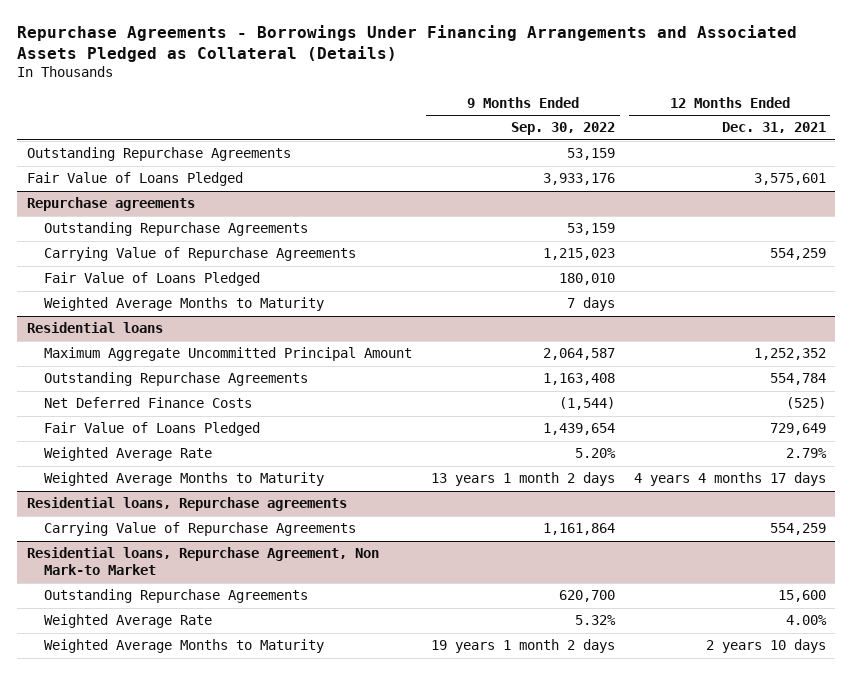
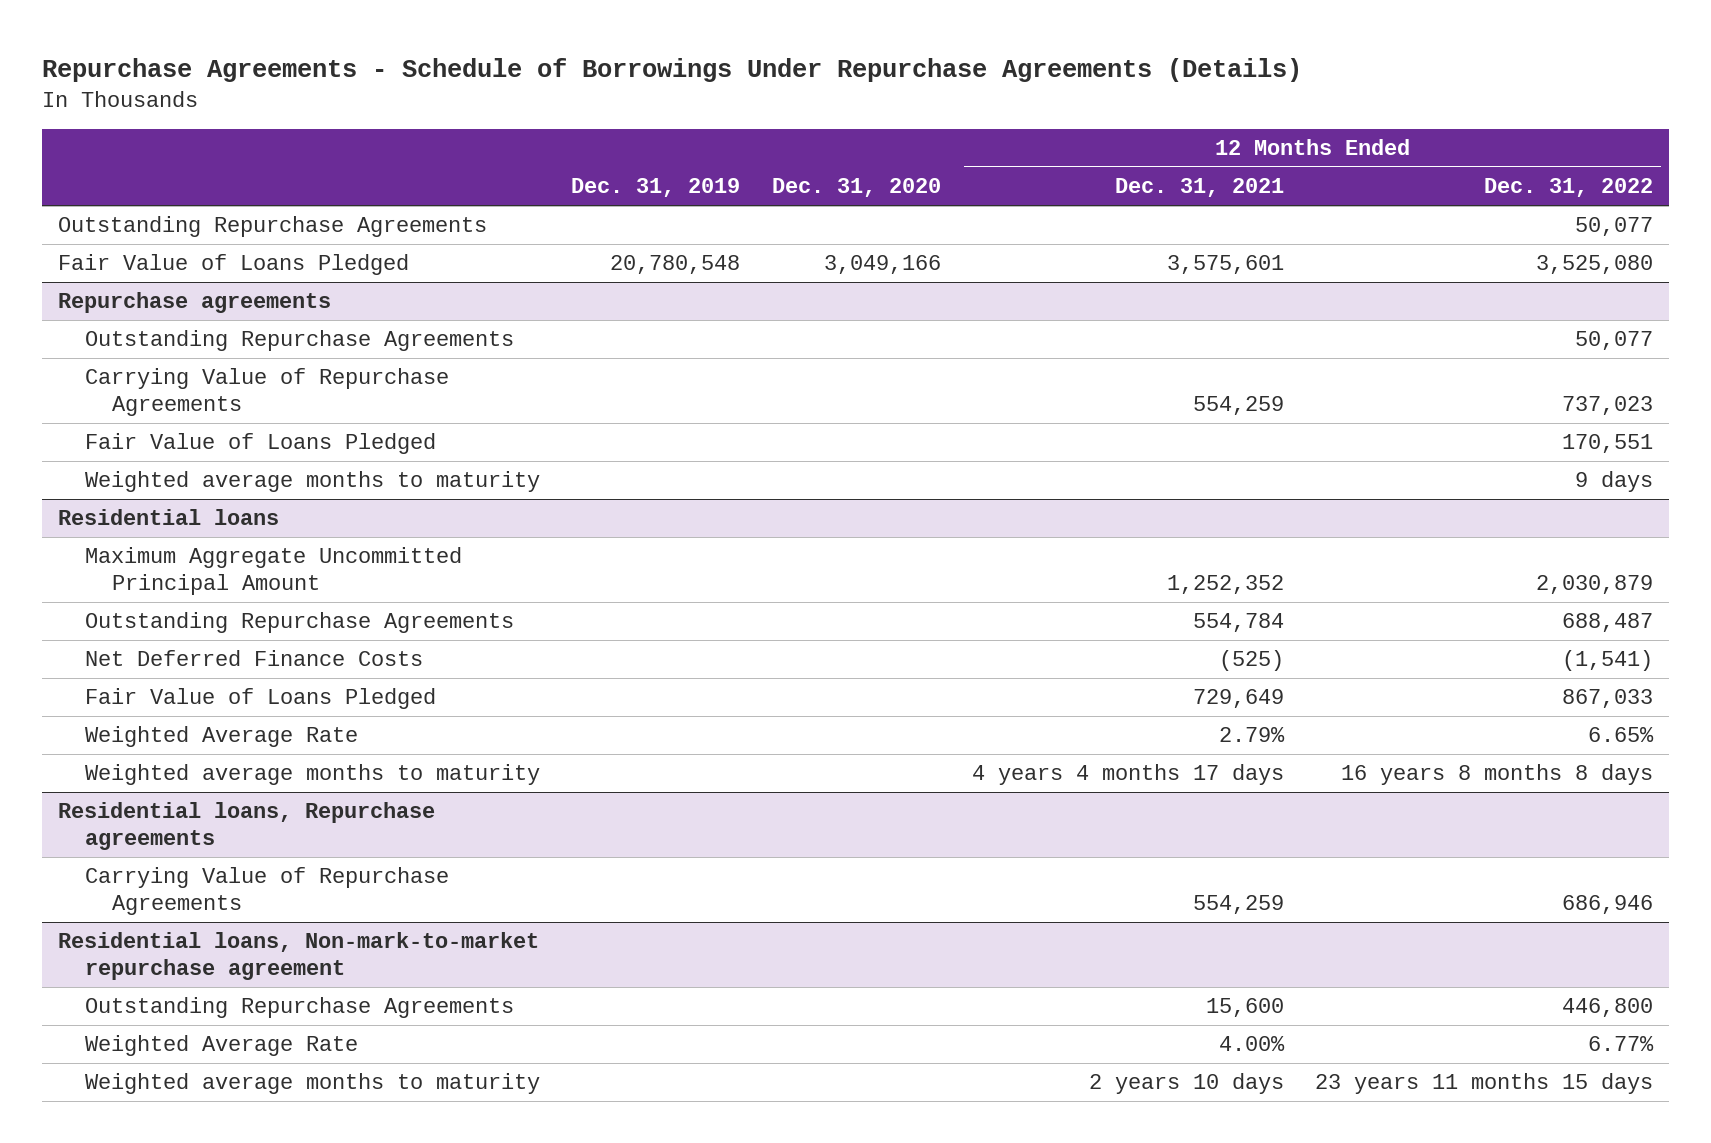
- Repurchase Agreements - Borrowings Under Financing Arrangements and Associated Assets Pledged as Collateral (Details)
+ Repurchase Agreements - Schedule of Borrowings Under Repurchase Agreements (Details)
- | 9 Months Ended Sep. 30, 2022 | 12 Months Ended Dec. 31, 2021
+ | Dec. 31, 2019 | Dec. 31, 2020 | 12 Months Ended Dec. 31, 2021 | 12 Months Ended Dec. 31, 2022
@ Repurchase agreements
- Weighted Average Months to Maturity | 7 days |
+ Weighted average months to maturity | | | | 9 days
@ Residential loans
- Weighted Average Months to Maturity | 13 years 1 month 2 days | 4 years 4 months 17 days
+ Weighted average months to maturity | | | 4 years 4 months 17 days | 16 years 8 months 8 days
- Residential loans, Repurchase Agreement, Non Mark-to Market
+ Residential loans, Non-mark-to-market repurchase agreement
- Weighted Average Months to Maturity | 19 years 1 month 2 days | 2 years 10 days
+ Weighted average months to maturity | | | 2 years 10 days | 23 years 11 months 15 days

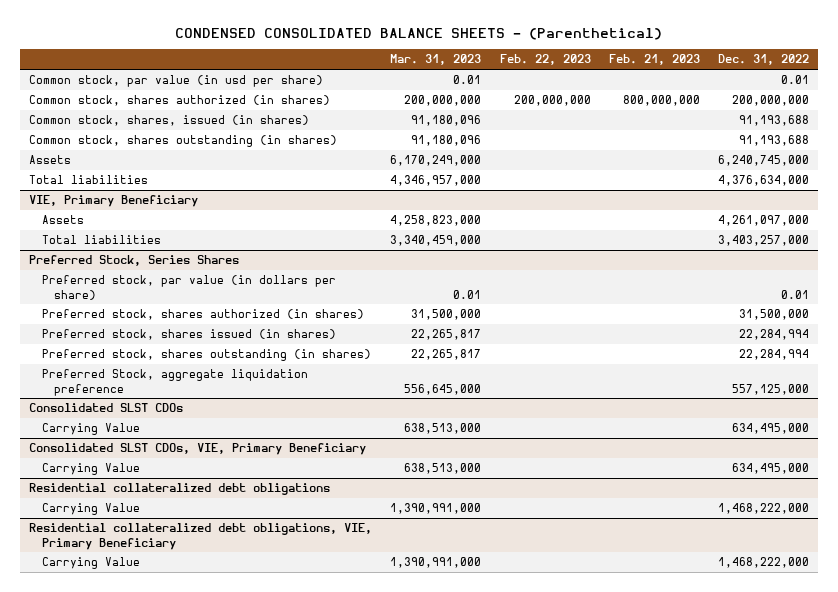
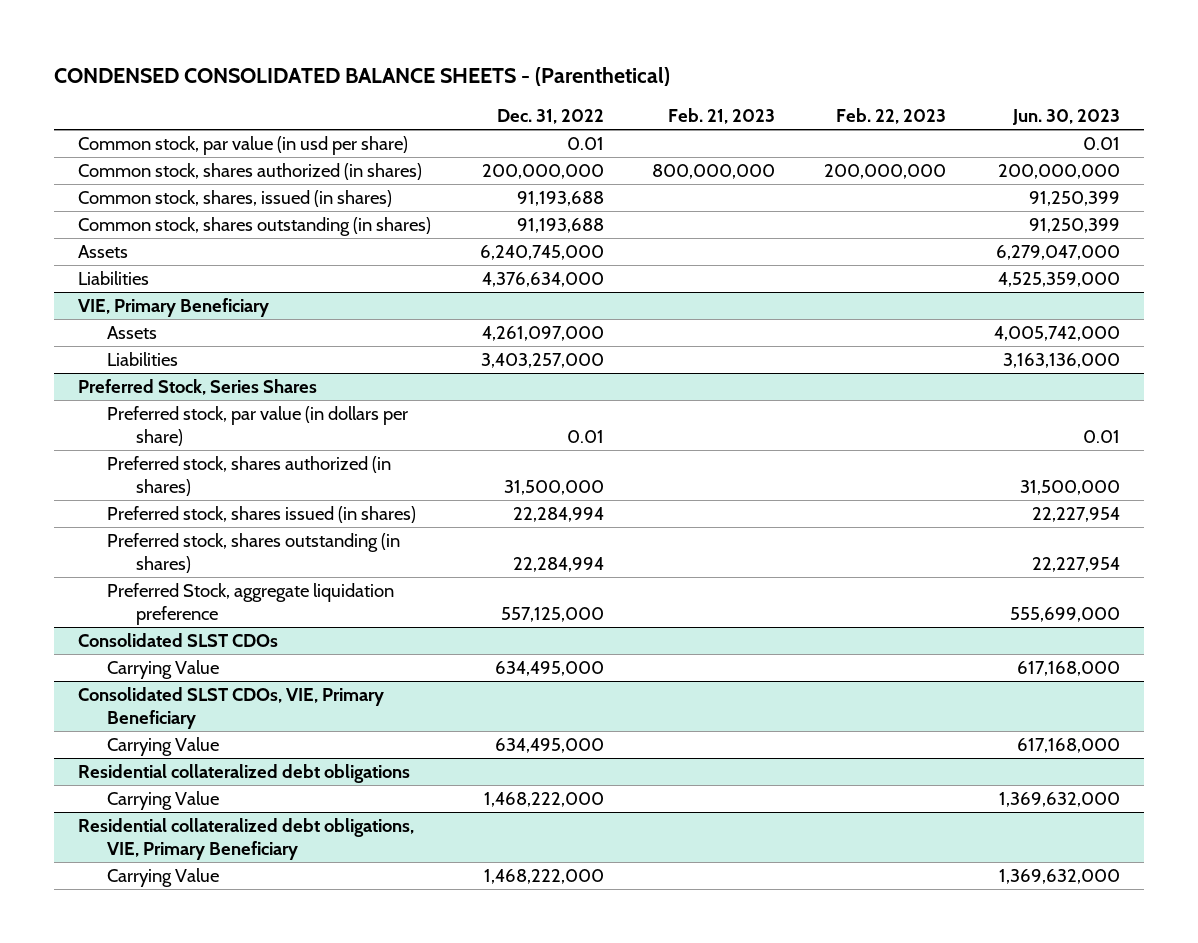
- | Mar. 31, 2023 | Feb. 22, 2023 | Feb. 21, 2023 | Dec. 31, 2022
+ | Dec. 31, 2022 | Feb. 21, 2023 | Feb. 22, 2023 | Jun. 30, 2023
- Total liabilities | 4,346,957,000 | | | 4,376,634,000
+ Liabilities | 4,376,634,000 | | | 4,525,359,000
@ VIE, Primary Beneficiary
- Total liabilities | 3,340,459,000 | | | 3,403,257,000
+ Liabilities | 3,403,257,000 | | | 3,163,136,000

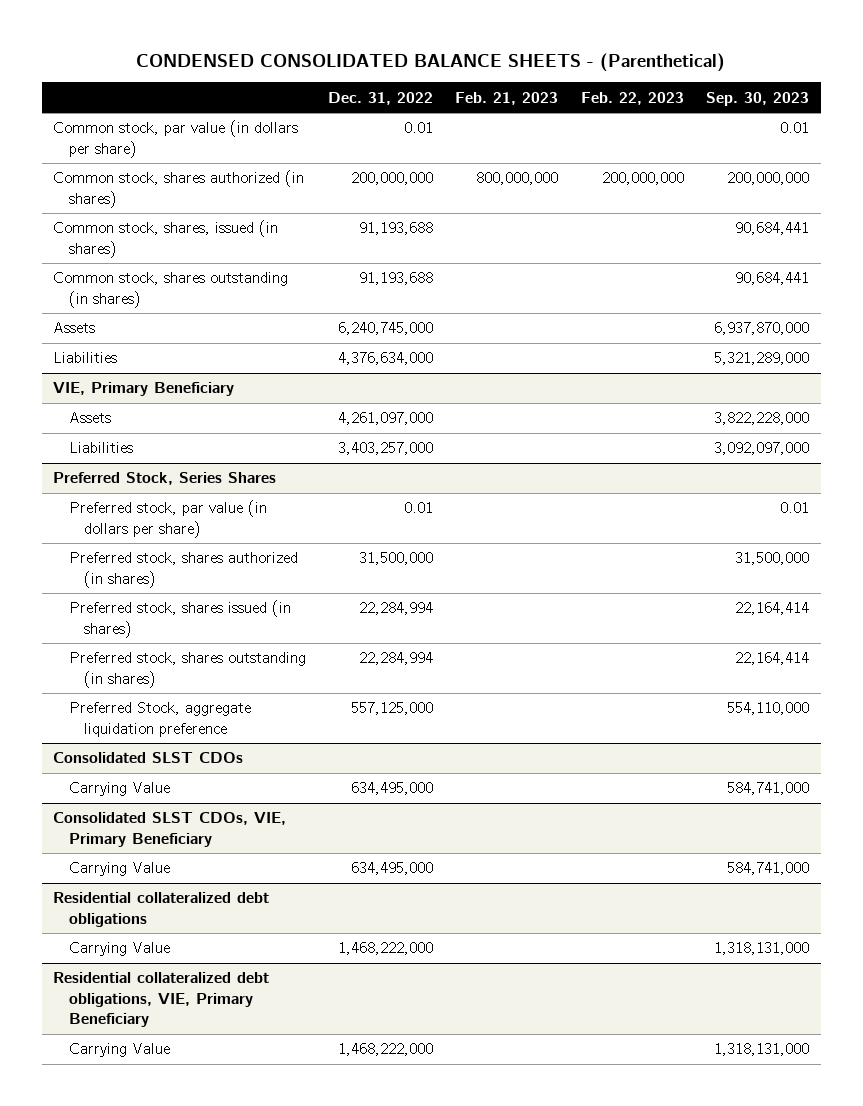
- | Dec. 31, 2022 | Feb. 21, 2023 | Feb. 22, 2023 | Jun. 30, 2023
+ | Dec. 31, 2022 | Feb. 21, 2023 | Feb. 22, 2023 | Sep. 30, 2023
- Common stock, par value (in usd per share) | 0.01 | | | 0.01
+ Common stock, par value (in dollars per share) | 0.01 | | | 0.01

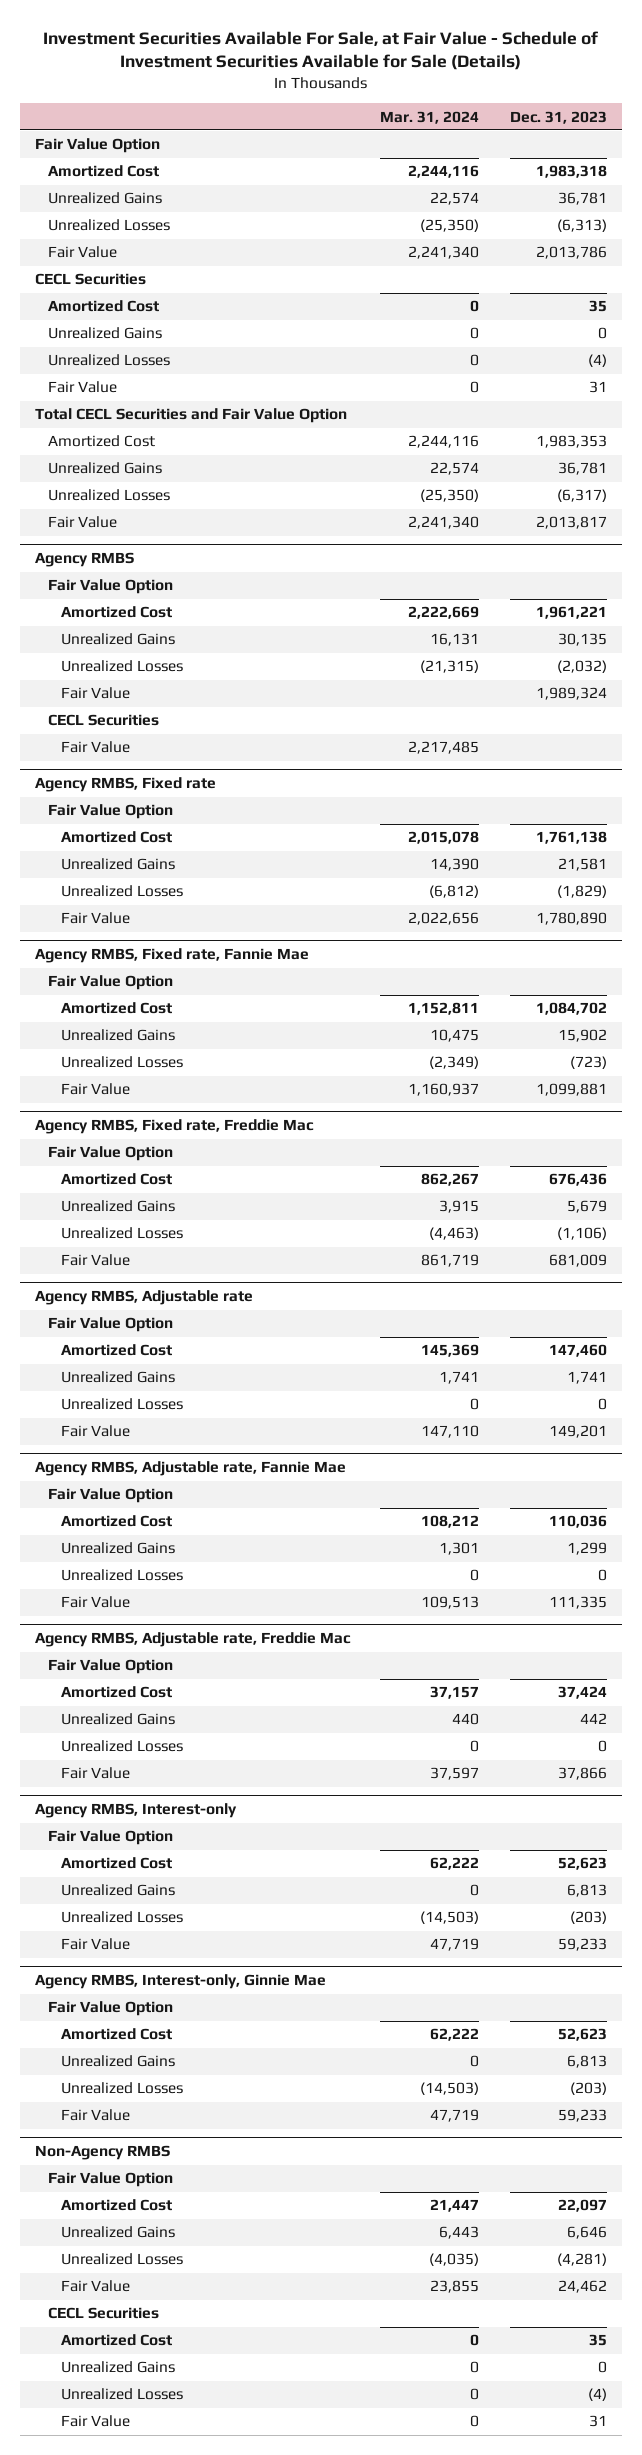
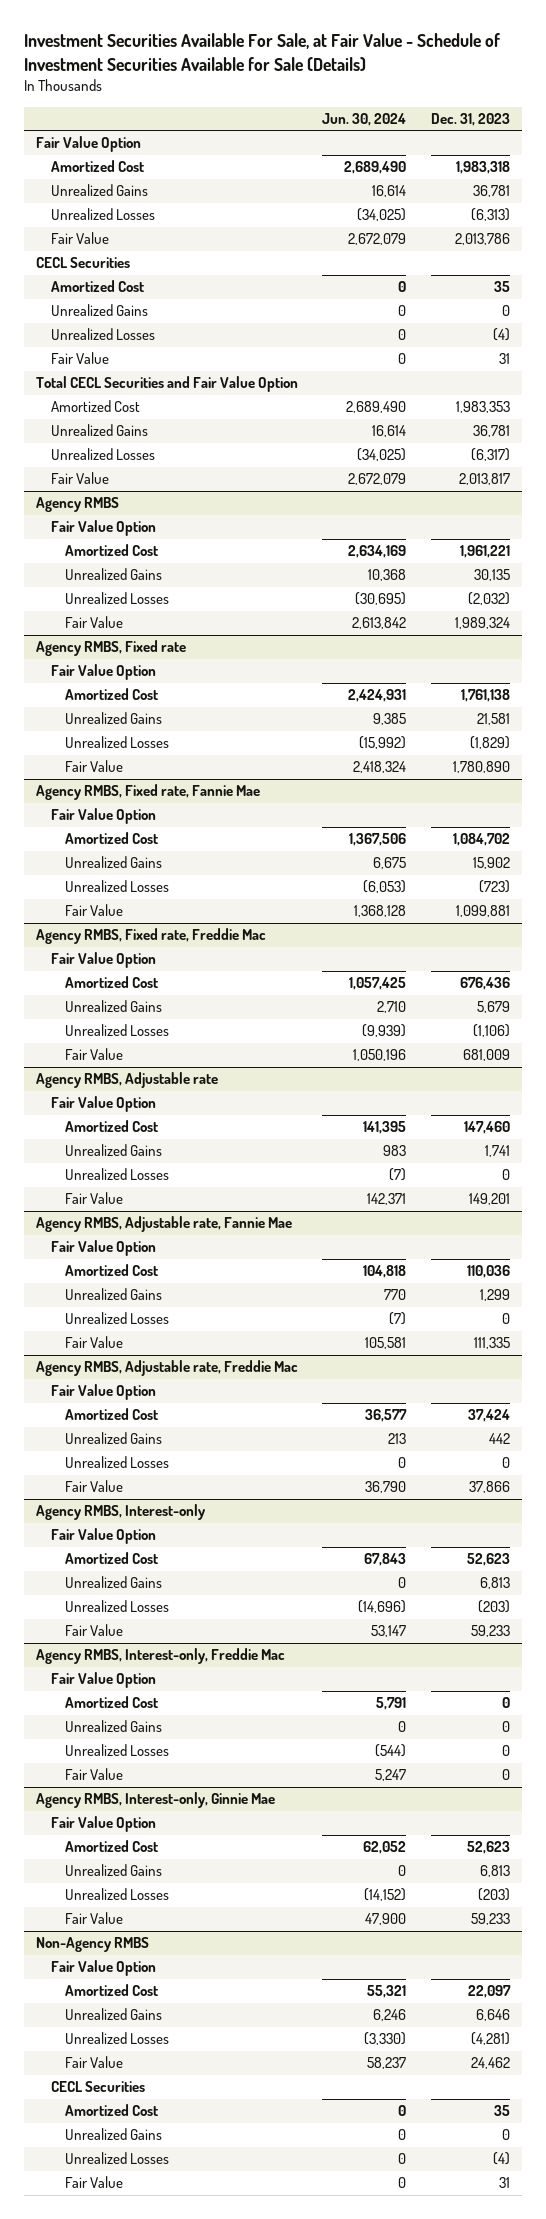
- | Mar. 31, 2024 | Dec. 31, 2023
+ | Jun. 30, 2024 | Dec. 31, 2023
@ Agency RMBS
- CECL Securities
- Fair Value | 2,217,485 |
+ Agency RMBS, Interest-only, Freddie Mac
+ Fair Value Option
+ Amortized Cost | 5,791 | 0
+ Unrealized Gains | 0 | 0
+ Unrealized Losses | (544) | 0
+ Fair Value | 5,247 | 0

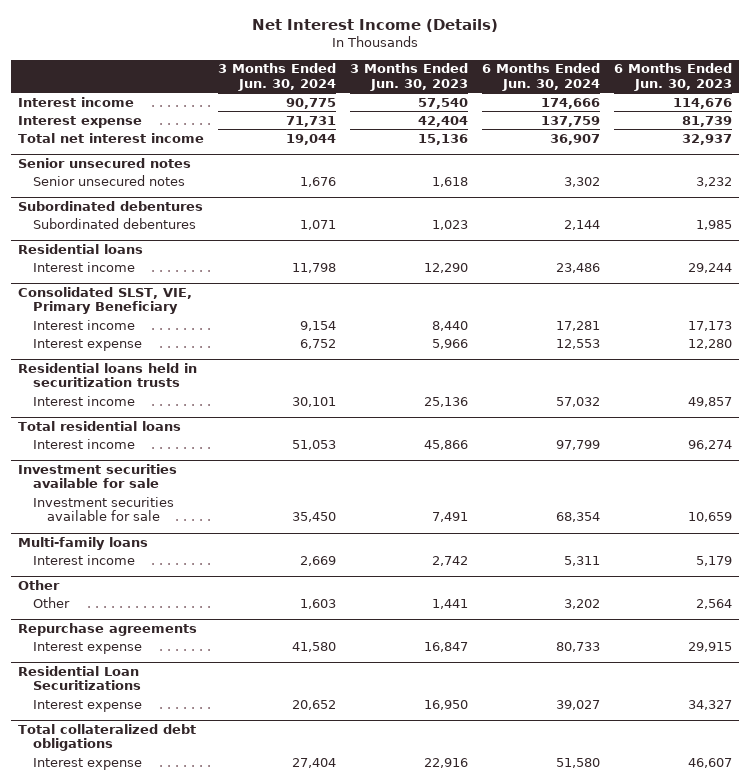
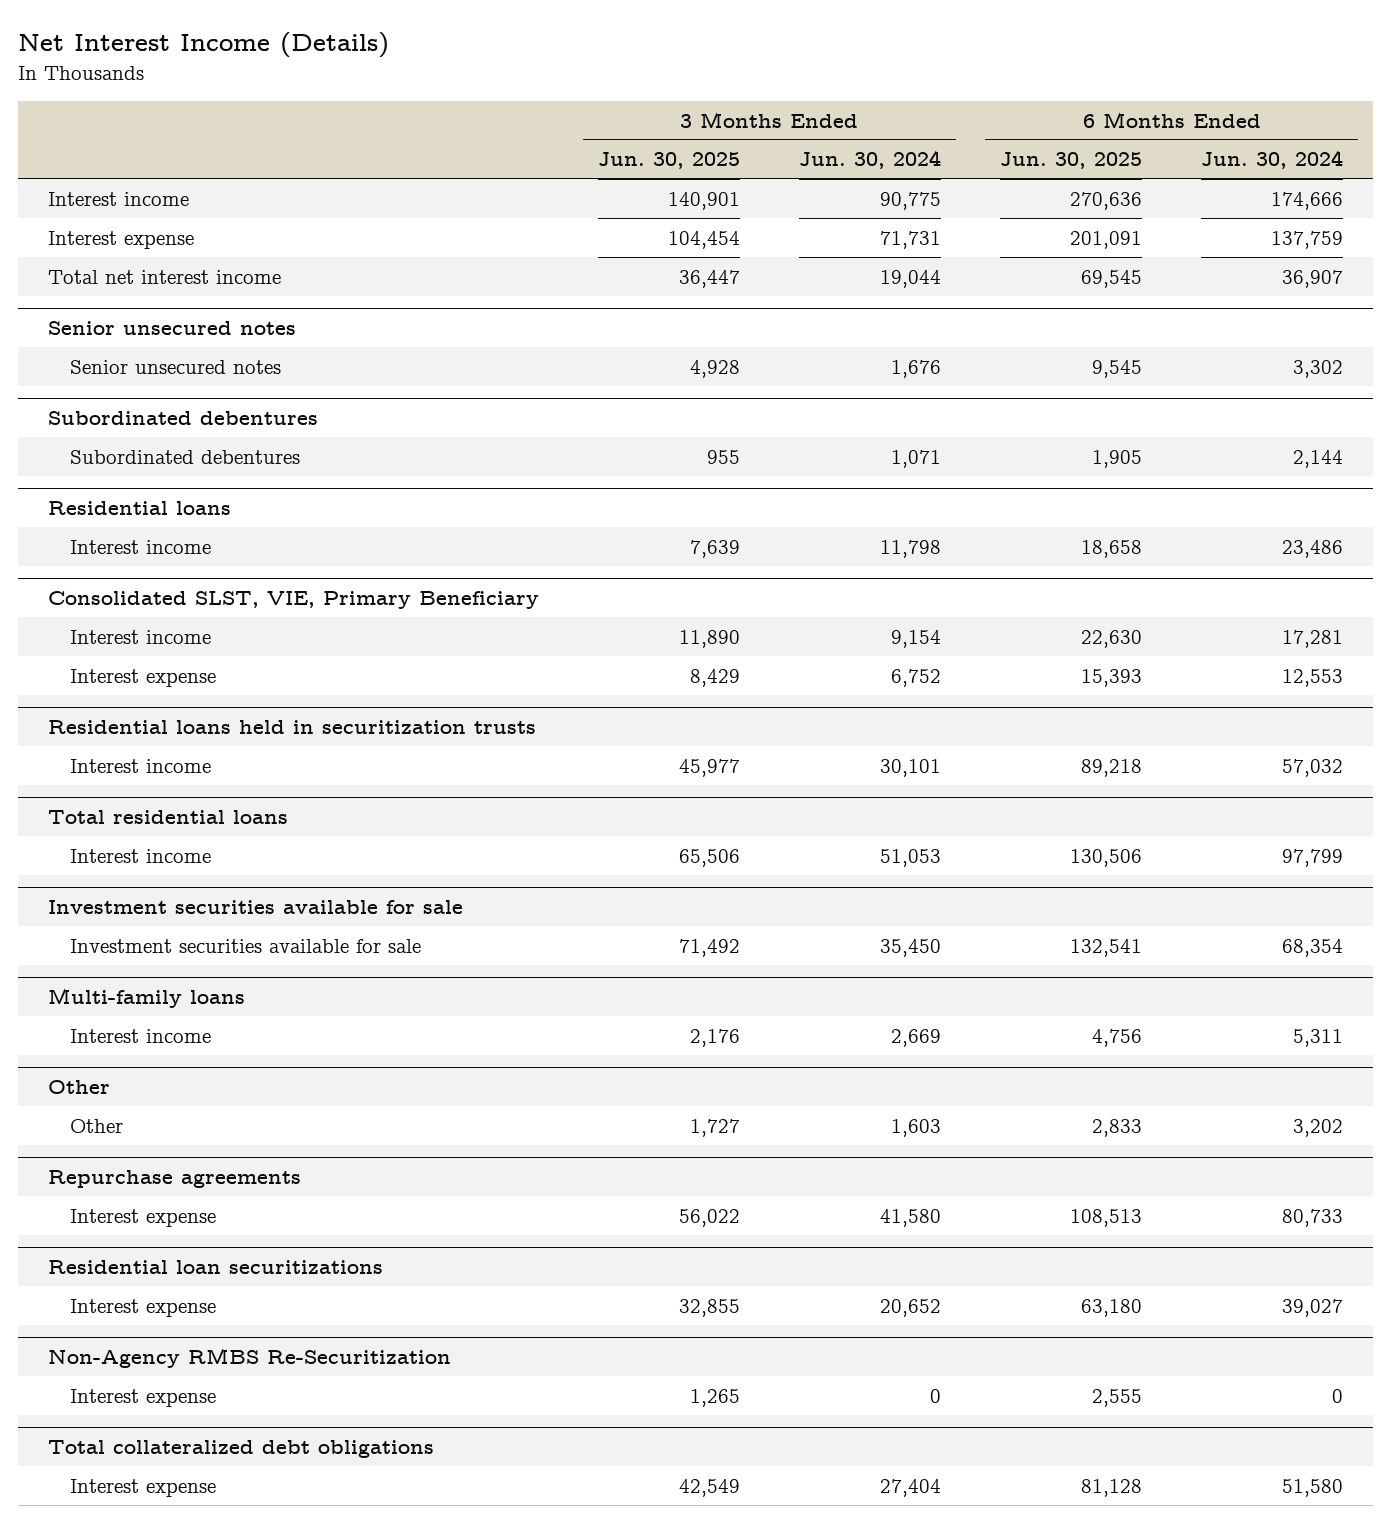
- | 3 Months Ended Jun. 30, 2024 | 3 Months Ended Jun. 30, 2023 | 6 Months Ended Jun. 30, 2024 | 6 Months Ended Jun. 30, 2023
+ | 3 Months Ended Jun. 30, 2025 | 3 Months Ended Jun. 30, 2024 | 6 Months Ended Jun. 30, 2025 | 6 Months Ended Jun. 30, 2024
- Residential Loan Securitizations
+ Residential loan securitizations
+ Non-Agency RMBS Re-Securitization
+ Interest expense | 1,265 | 0 | 2,555 | 0

